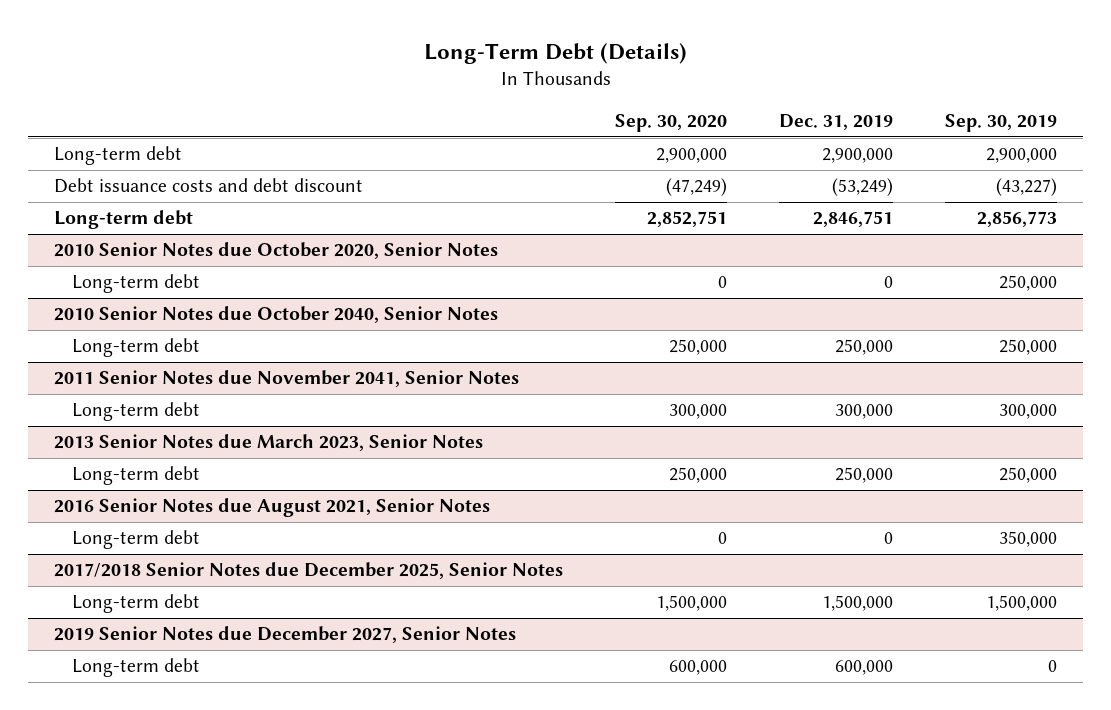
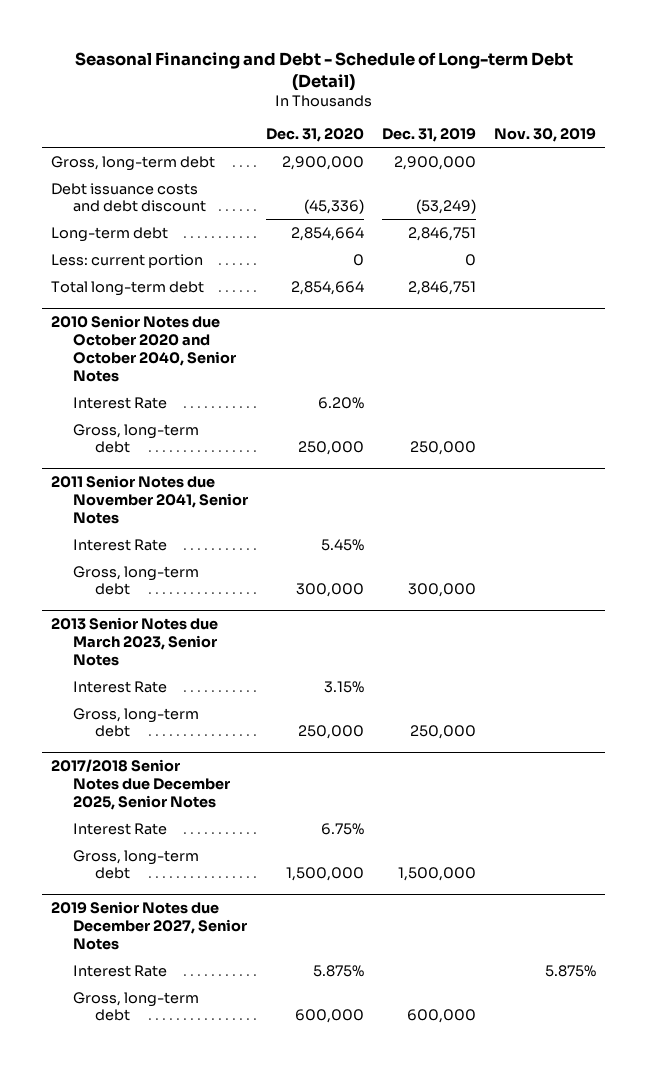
- Long-Term Debt (Details)
+ Seasonal Financing and Debt - Schedule of Long-term Debt (Detail)
- | Sep. 30, 2020 | Dec. 31, 2019 | Sep. 30, 2019
+ | Dec. 31, 2020 | Dec. 31, 2019 | Nov. 30, 2019
- Long-term debt | 2,900,000 | 2,900,000 | 2,900,000
+ Gross, long-term debt | 2,900,000 | 2,900,000 |
- 2010 Senior Notes due October 2020, Senior Notes
- Long-term debt | 0 | 0 | 250,000
- 2010 Senior Notes due October 2040, Senior Notes
- Long-term debt | 250,000 | 250,000 | 250,000
+ Less: current portion | 0 | 0 |
+ Total long-term debt | 2,854,664 | 2,846,751 |
+ 2010 Senior Notes due October 2020 and October 2040, Senior Notes
+ Interest Rate | 6.20% | |
+ Gross, long-term debt | 250,000 | 250,000 |
@ 2011 Senior Notes due November 2041, Senior Notes
- Long-term debt | 300,000 | 300,000 | 300,000
+ Interest Rate | 5.45% | |
+ Gross, long-term debt | 300,000 | 300,000 |
@ 2013 Senior Notes due March 2023, Senior Notes
- Long-term debt | 250,000 | 250,000 | 250,000
- 2016 Senior Notes due August 2021, Senior Notes
- Long-term debt | 0 | 0 | 350,000
@ 2013 Senior Notes due March 2023, Senior Notes
+ Interest Rate | 3.15% | |
+ Gross, long-term debt | 250,000 | 250,000 |
@ 2017/2018 Senior Notes due December 2025, Senior Notes
- Long-term debt | 1,500,000 | 1,500,000 | 1,500,000
+ Interest Rate | 6.75% | |
+ Gross, long-term debt | 1,500,000 | 1,500,000 |
@ 2019 Senior Notes due December 2027, Senior Notes
- Long-term debt | 600,000 | 600,000 | 0
+ Interest Rate | 5.875% | | 5.875%
+ Gross, long-term debt | 600,000 | 600,000 |

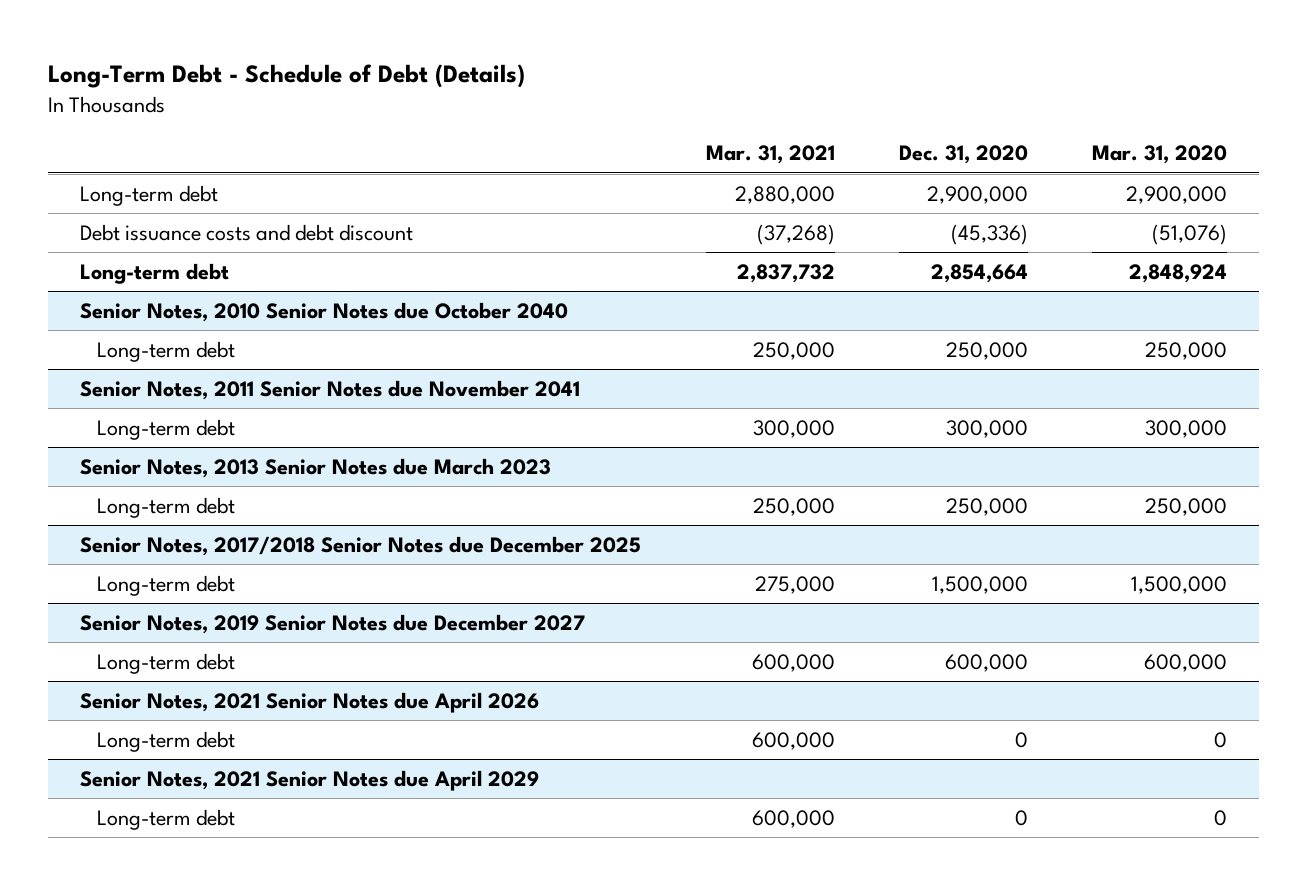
- Seasonal Financing and Debt - Schedule of Long-term Debt (Detail)
+ Long-Term Debt - Schedule of Debt (Details)
- | Dec. 31, 2020 | Dec. 31, 2019 | Nov. 30, 2019
+ | Mar. 31, 2021 | Dec. 31, 2020 | Mar. 31, 2020
- Gross, long-term debt | 2,900,000 | 2,900,000 |
+ Long-term debt | 2,880,000 | 2,900,000 | 2,900,000
- Less: current portion | 0 | 0 |
- Total long-term debt | 2,854,664 | 2,846,751 |
- 2010 Senior Notes due October 2020 and October 2040, Senior Notes
- Interest Rate | 6.20% | |
- Gross, long-term debt | 250,000 | 250,000 |
- 2011 Senior Notes due November 2041, Senior Notes
- Interest Rate | 5.45% | |
- Gross, long-term debt | 300,000 | 300,000 |
- 2013 Senior Notes due March 2023, Senior Notes
- Interest Rate | 3.15% | |
- Gross, long-term debt | 250,000 | 250,000 |
- 2017/2018 Senior Notes due December 2025, Senior Notes
- Interest Rate | 6.75% | |
- Gross, long-term debt | 1,500,000 | 1,500,000 |
- 2019 Senior Notes due December 2027, Senior Notes
- Interest Rate | 5.875% | | 5.875%
- Gross, long-term debt | 600,000 | 600,000 |
+ Senior Notes, 2010 Senior Notes due October 2040
+ Long-term debt | 250,000 | 250,000 | 250,000
+ Senior Notes, 2011 Senior Notes due November 2041
+ Long-term debt | 300,000 | 300,000 | 300,000
+ Senior Notes, 2013 Senior Notes due March 2023
+ Long-term debt | 250,000 | 250,000 | 250,000
+ Senior Notes, 2017/2018 Senior Notes due December 2025
+ Long-term debt | 275,000 | 1,500,000 | 1,500,000
+ Senior Notes, 2019 Senior Notes due December 2027
+ Long-term debt | 600,000 | 600,000 | 600,000
+ Senior Notes, 2021 Senior Notes due April 2026
+ Long-term debt | 600,000 | 0 | 0
+ Senior Notes, 2021 Senior Notes due April 2029
+ Long-term debt | 600,000 | 0 | 0

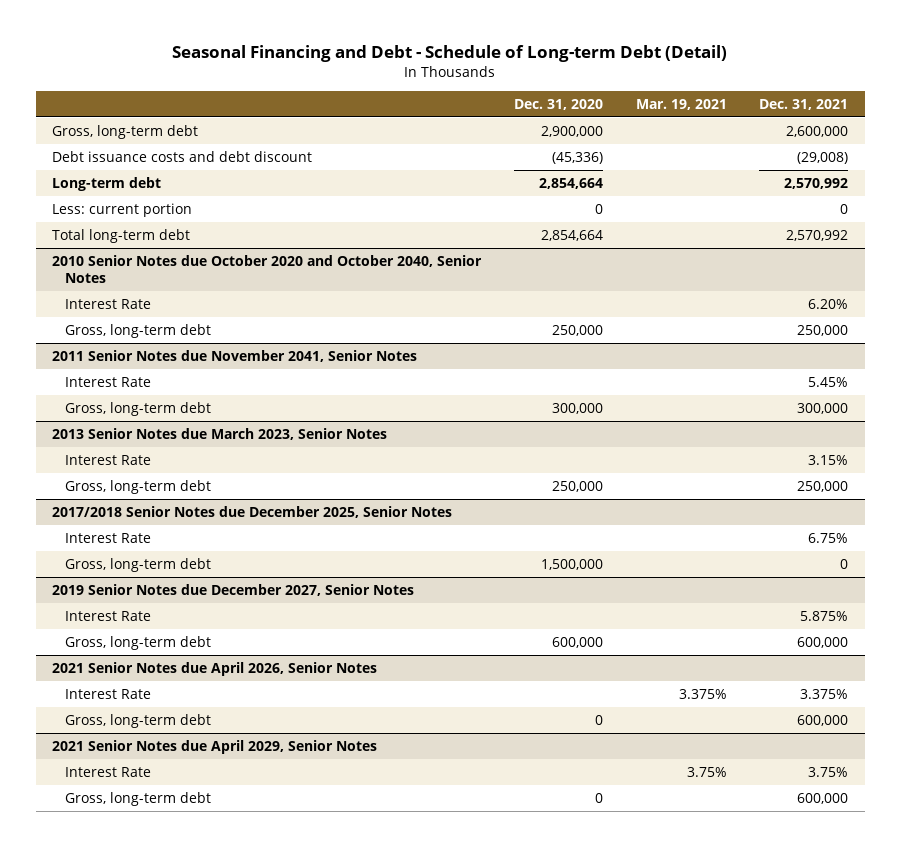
- Long-Term Debt - Schedule of Debt (Details)
+ Seasonal Financing and Debt - Schedule of Long-term Debt (Detail)
- | Mar. 31, 2021 | Dec. 31, 2020 | Mar. 31, 2020
+ | Dec. 31, 2020 | Mar. 19, 2021 | Dec. 31, 2021
- Long-term debt | 2,880,000 | 2,900,000 | 2,900,000
+ Gross, long-term debt | 2,900,000 | | 2,600,000
- Senior Notes, 2010 Senior Notes due October 2040
- Long-term debt | 250,000 | 250,000 | 250,000
- Senior Notes, 2011 Senior Notes due November 2041
- Long-term debt | 300,000 | 300,000 | 300,000
- Senior Notes, 2013 Senior Notes due March 2023
- Long-term debt | 250,000 | 250,000 | 250,000
- Senior Notes, 2017/2018 Senior Notes due December 2025
- Long-term debt | 275,000 | 1,500,000 | 1,500,000
- Senior Notes, 2019 Senior Notes due December 2027
- Long-term debt | 600,000 | 600,000 | 600,000
- Senior Notes, 2021 Senior Notes due April 2026
- Long-term debt | 600,000 | 0 | 0
- Senior Notes, 2021 Senior Notes due April 2029
- Long-term debt | 600,000 | 0 | 0
+ Less: current portion | 0 | | 0
+ Total long-term debt | 2,854,664 | | 2,570,992
+ 2010 Senior Notes due October 2020 and October 2040, Senior Notes
+ Interest Rate | | | 6.20%
+ Gross, long-term debt | 250,000 | | 250,000
+ 2011 Senior Notes due November 2041, Senior Notes
+ Interest Rate | | | 5.45%
+ Gross, long-term debt | 300,000 | | 300,000
+ 2013 Senior Notes due March 2023, Senior Notes
+ Interest Rate | | | 3.15%
+ Gross, long-term debt | 250,000 | | 250,000
+ 2017/2018 Senior Notes due December 2025, Senior Notes
+ Interest Rate | | | 6.75%
+ Gross, long-term debt | 1,500,000 | | 0
+ 2019 Senior Notes due December 2027, Senior Notes
+ Interest Rate | | | 5.875%
+ Gross, long-term debt | 600,000 | | 600,000
+ 2021 Senior Notes due April 2026, Senior Notes
+ Interest Rate | | 3.375% | 3.375%
+ Gross, long-term debt | 0 | | 600,000
+ 2021 Senior Notes due April 2029, Senior Notes
+ Interest Rate | | 3.75% | 3.75%
+ Gross, long-term debt | 0 | | 600,000

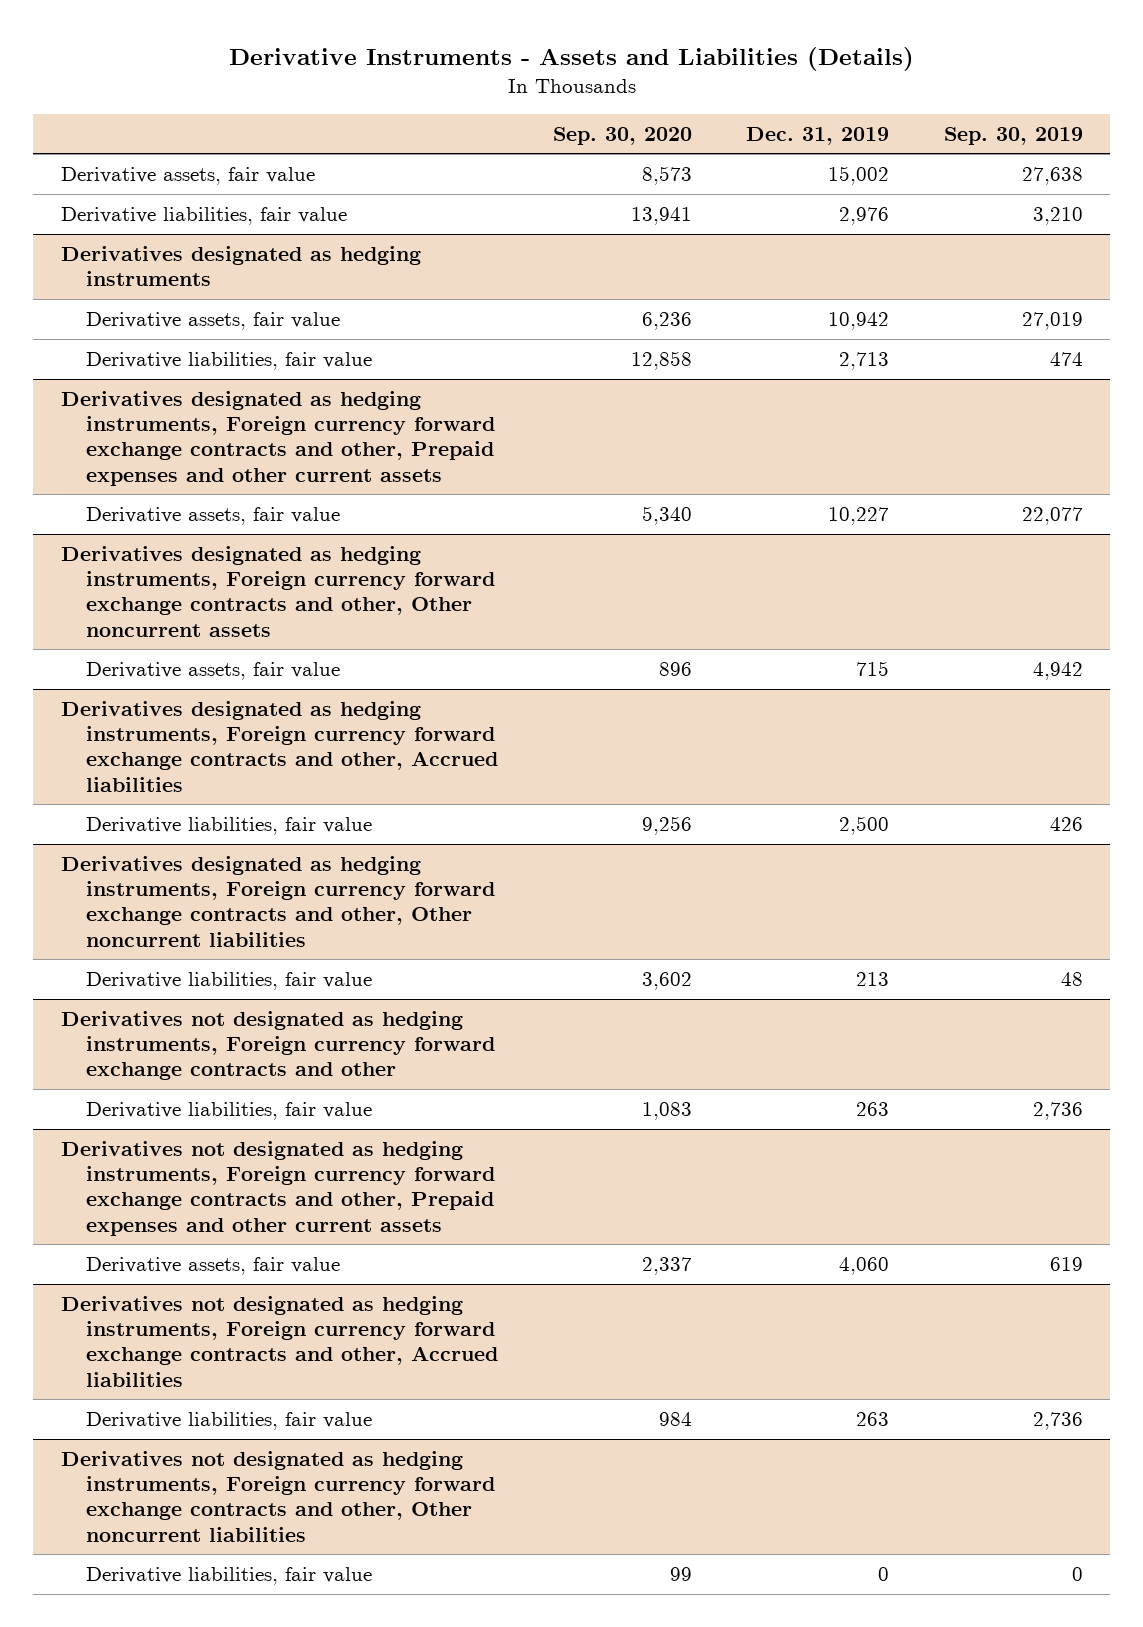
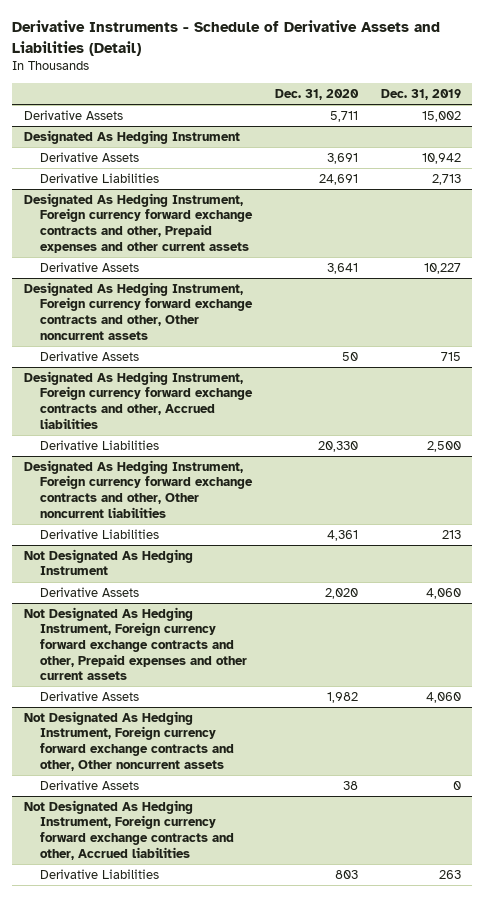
- Derivative Instruments - Assets and Liabilities (Details)
+ Derivative Instruments - Schedule of Derivative Assets and Liabilities (Detail)
- | Sep. 30, 2020 | Dec. 31, 2019 | Sep. 30, 2019
+ | Dec. 31, 2020 | Dec. 31, 2019
- Derivative assets, fair value | 8,573 | 15,002 | 27,638
- Derivative liabilities, fair value | 13,941 | 2,976 | 3,210
- Derivatives designated as hedging instruments
- Derivative assets, fair value | 6,236 | 10,942 | 27,019
- Derivative liabilities, fair value | 12,858 | 2,713 | 474
- Derivatives designated as hedging instruments, Foreign currency forward exchange contracts and other, Prepaid expenses and other current assets
- Derivative assets, fair value | 5,340 | 10,227 | 22,077
- Derivatives designated as hedging instruments, Foreign currency forward exchange contracts and other, Other noncurrent assets
- Derivative assets, fair value | 896 | 715 | 4,942
- Derivatives designated as hedging instruments, Foreign currency forward exchange contracts and other, Accrued liabilities
- Derivative liabilities, fair value | 9,256 | 2,500 | 426
- Derivatives designated as hedging instruments, Foreign currency forward exchange contracts and other, Other noncurrent liabilities
- Derivative liabilities, fair value | 3,602 | 213 | 48
- Derivatives not designated as hedging instruments, Foreign currency forward exchange contracts and other
- Derivative liabilities, fair value | 1,083 | 263 | 2,736
- Derivatives not designated as hedging instruments, Foreign currency forward exchange contracts and other, Prepaid expenses and other current assets
- Derivative assets, fair value | 2,337 | 4,060 | 619
- Derivatives not designated as hedging instruments, Foreign currency forward exchange contracts and other, Accrued liabilities
- Derivative liabilities, fair value | 984 | 263 | 2,736
- Derivatives not designated as hedging instruments, Foreign currency forward exchange contracts and other, Other noncurrent liabilities
- Derivative liabilities, fair value | 99 | 0 | 0
+ Derivative Assets | 5,711 | 15,002
+ Designated As Hedging Instrument
+ Derivative Assets | 3,691 | 10,942
+ Derivative Liabilities | 24,691 | 2,713
+ Designated As Hedging Instrument, Foreign currency forward exchange contracts and other, Prepaid expenses and other current assets
+ Derivative Assets | 3,641 | 10,227
+ Designated As Hedging Instrument, Foreign currency forward exchange contracts and other, Other noncurrent assets
+ Derivative Assets | 50 | 715
+ Designated As Hedging Instrument, Foreign currency forward exchange contracts and other, Accrued liabilities
+ Derivative Liabilities | 20,330 | 2,500
+ Designated As Hedging Instrument, Foreign currency forward exchange contracts and other, Other noncurrent liabilities
+ Derivative Liabilities | 4,361 | 213
+ Not Designated As Hedging Instrument
+ Derivative Assets | 2,020 | 4,060
+ Not Designated As Hedging Instrument, Foreign currency forward exchange contracts and other, Prepaid expenses and other current assets
+ Derivative Assets | 1,982 | 4,060
+ Not Designated As Hedging Instrument, Foreign currency forward exchange contracts and other, Other noncurrent assets
+ Derivative Assets | 38 | 0
+ Not Designated As Hedging Instrument, Foreign currency forward exchange contracts and other, Accrued liabilities
+ Derivative Liabilities | 803 | 263

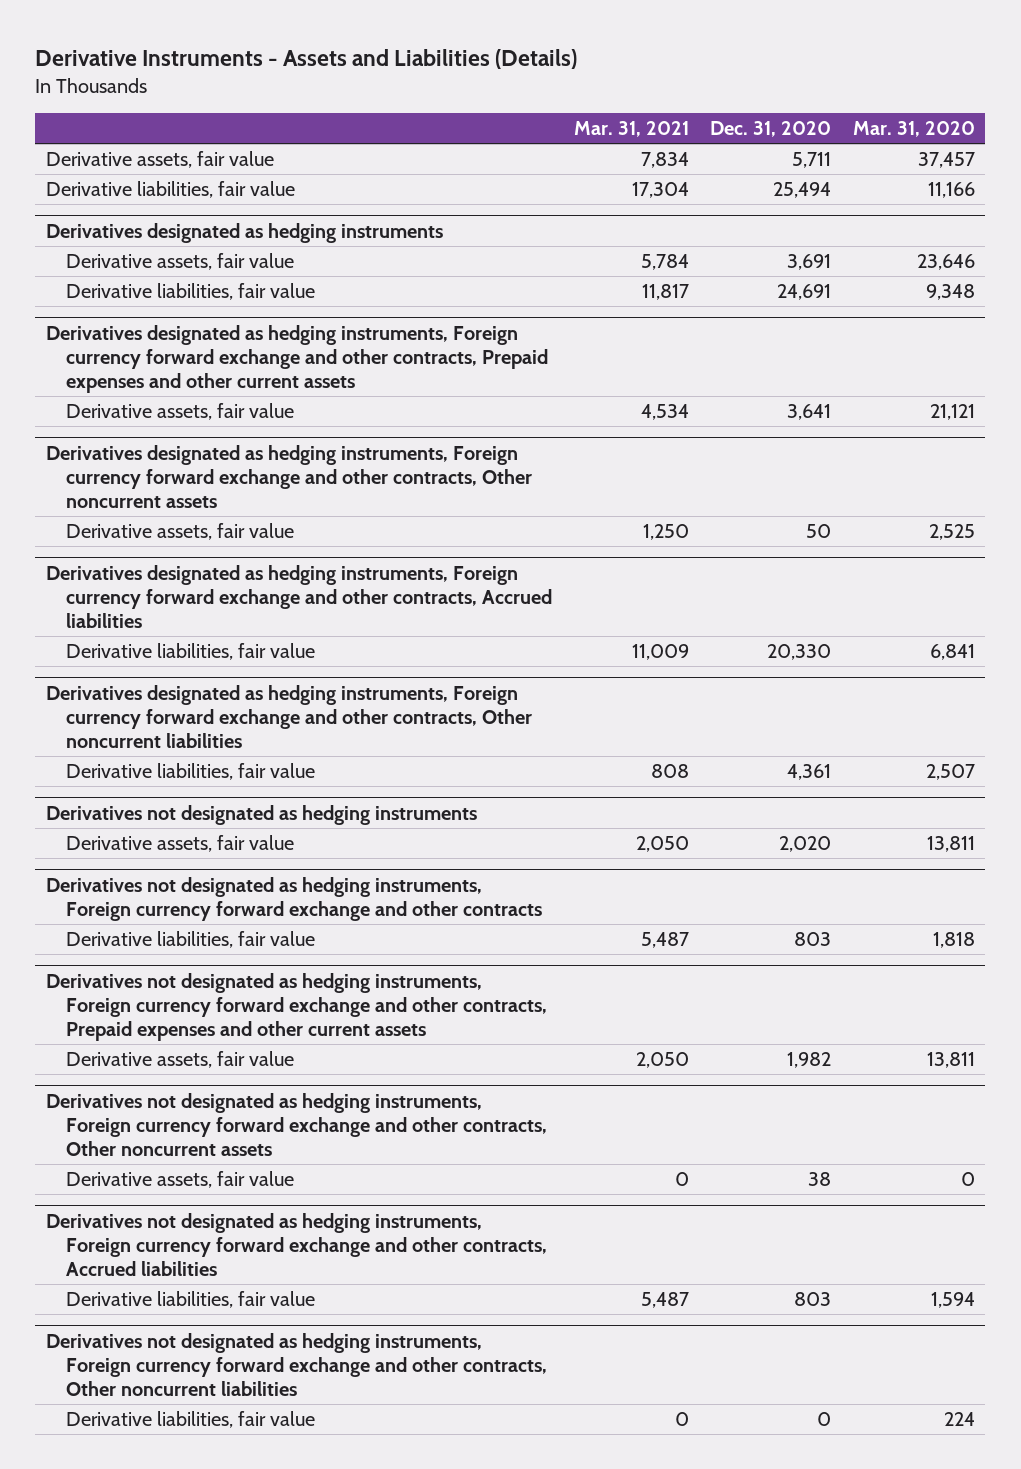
- Derivative Instruments - Schedule of Derivative Assets and Liabilities (Detail)
+ Derivative Instruments - Assets and Liabilities (Details)
- | Dec. 31, 2020 | Dec. 31, 2019
+ | Mar. 31, 2021 | Dec. 31, 2020 | Mar. 31, 2020
- Derivative Assets | 5,711 | 15,002
- Designated As Hedging Instrument
- Derivative Assets | 3,691 | 10,942
- Derivative Liabilities | 24,691 | 2,713
- Designated As Hedging Instrument, Foreign currency forward exchange contracts and other, Prepaid expenses and other current assets
- Derivative Assets | 3,641 | 10,227
- Designated As Hedging Instrument, Foreign currency forward exchange contracts and other, Other noncurrent assets
- Derivative Assets | 50 | 715
- Designated As Hedging Instrument, Foreign currency forward exchange contracts and other, Accrued liabilities
- Derivative Liabilities | 20,330 | 2,500
- Designated As Hedging Instrument, Foreign currency forward exchange contracts and other, Other noncurrent liabilities
- Derivative Liabilities | 4,361 | 213
- Not Designated As Hedging Instrument
- Derivative Assets | 2,020 | 4,060
- Not Designated As Hedging Instrument, Foreign currency forward exchange contracts and other, Prepaid expenses and other current assets
- Derivative Assets | 1,982 | 4,060
- Not Designated As Hedging Instrument, Foreign currency forward exchange contracts and other, Other noncurrent assets
- Derivative Assets | 38 | 0
- Not Designated As Hedging Instrument, Foreign currency forward exchange contracts and other, Accrued liabilities
- Derivative Liabilities | 803 | 263
+ Derivative assets, fair value | 7,834 | 5,711 | 37,457
+ Derivative liabilities, fair value | 17,304 | 25,494 | 11,166
+ Derivatives designated as hedging instruments
+ Derivative assets, fair value | 5,784 | 3,691 | 23,646
+ Derivative liabilities, fair value | 11,817 | 24,691 | 9,348
+ Derivatives designated as hedging instruments, Foreign currency forward exchange and other contracts, Prepaid expenses and other current assets
+ Derivative assets, fair value | 4,534 | 3,641 | 21,121
+ Derivatives designated as hedging instruments, Foreign currency forward exchange and other contracts, Other noncurrent assets
+ Derivative assets, fair value | 1,250 | 50 | 2,525
+ Derivatives designated as hedging instruments, Foreign currency forward exchange and other contracts, Accrued liabilities
+ Derivative liabilities, fair value | 11,009 | 20,330 | 6,841
+ Derivatives designated as hedging instruments, Foreign currency forward exchange and other contracts, Other noncurrent liabilities
+ Derivative liabilities, fair value | 808 | 4,361 | 2,507
+ Derivatives not designated as hedging instruments
+ Derivative assets, fair value | 2,050 | 2,020 | 13,811
+ Derivatives not designated as hedging instruments, Foreign currency forward exchange and other contracts
+ Derivative liabilities, fair value | 5,487 | 803 | 1,818
+ Derivatives not designated as hedging instruments, Foreign currency forward exchange and other contracts, Prepaid expenses and other current assets
+ Derivative assets, fair value | 2,050 | 1,982 | 13,811
+ Derivatives not designated as hedging instruments, Foreign currency forward exchange and other contracts, Other noncurrent assets
+ Derivative assets, fair value | 0 | 38 | 0
+ Derivatives not designated as hedging instruments, Foreign currency forward exchange and other contracts, Accrued liabilities
+ Derivative liabilities, fair value | 5,487 | 803 | 1,594
+ Derivatives not designated as hedging instruments, Foreign currency forward exchange and other contracts, Other noncurrent liabilities
+ Derivative liabilities, fair value | 0 | 0 | 224

